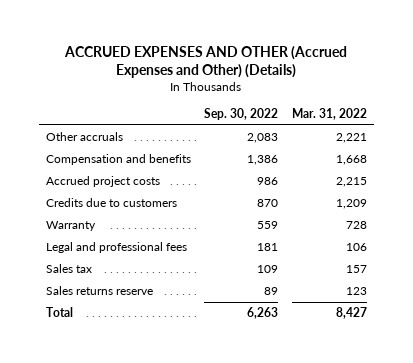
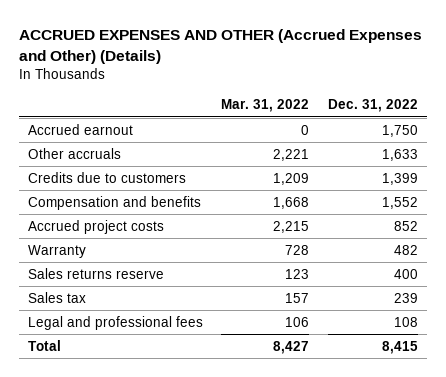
- | Sep. 30, 2022 | Mar. 31, 2022
+ | Mar. 31, 2022 | Dec. 31, 2022
+ Accrued earnout | 0 | 1,750
moved up: Credits due to customers | 1,209 | 1,399
moved down: Sales tax | 157 | 239
moved down: Legal and professional fees | 106 | 108

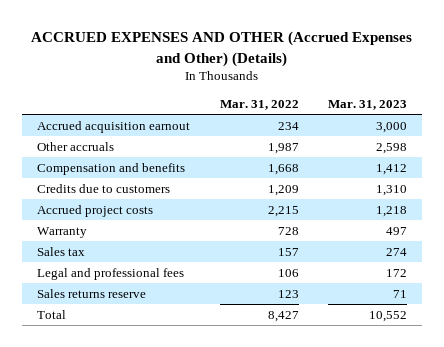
- | Mar. 31, 2022 | Dec. 31, 2022
+ | Mar. 31, 2022 | Mar. 31, 2023
- Accrued earnout | 0 | 1,750
- Other accruals | 2,221 | 1,633
+ Accrued acquisition earnout | 234 | 3,000
+ Other accruals | 1,987 | 2,598
moved down: Credits due to customers | 1,209 | 1,310
moved down: Sales returns reserve | 123 | 71

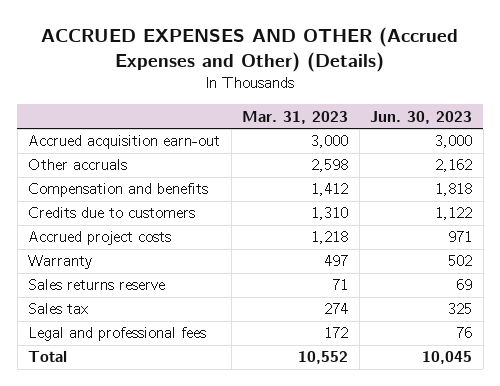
- | Mar. 31, 2022 | Mar. 31, 2023
+ | Mar. 31, 2023 | Jun. 30, 2023
- Accrued acquisition earnout | 234 | 3,000
+ Accrued acquisition earn-out | 3,000 | 3,000
moved up: Sales returns reserve | 71 | 69

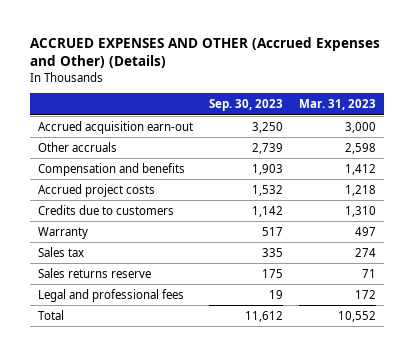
- | Mar. 31, 2023 | Jun. 30, 2023
+ | Sep. 30, 2023 | Mar. 31, 2023
moved down: Credits due to customers | 1,142 | 1,310
moved down: Sales returns reserve | 175 | 71

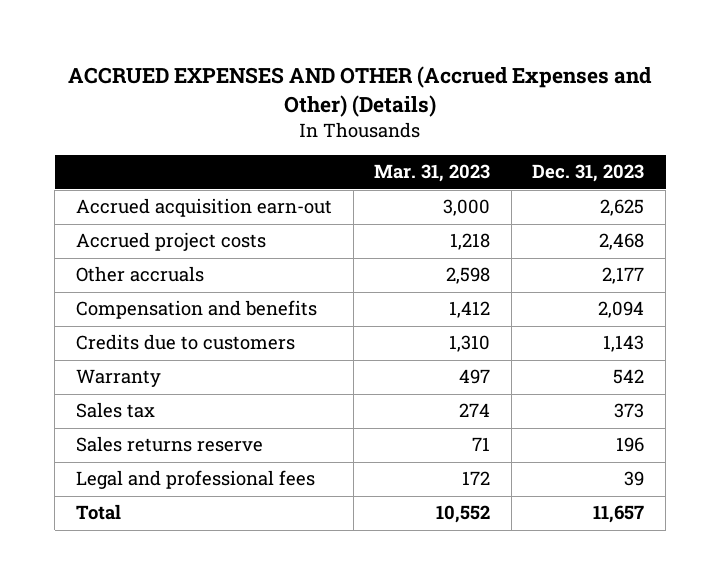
- | Sep. 30, 2023 | Mar. 31, 2023
+ | Mar. 31, 2023 | Dec. 31, 2023
moved up: Accrued project costs | 1,218 | 2,468

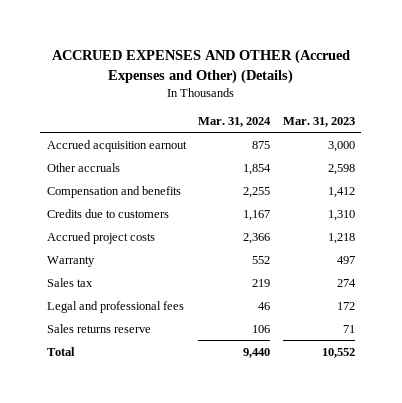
- | Mar. 31, 2023 | Dec. 31, 2023
+ | Mar. 31, 2024 | Mar. 31, 2023
- Accrued acquisition earn-out | 3,000 | 2,625
+ Accrued acquisition earnout | 875 | 3,000
moved down: Accrued project costs | 2,366 | 1,218
moved down: Sales returns reserve | 106 | 71

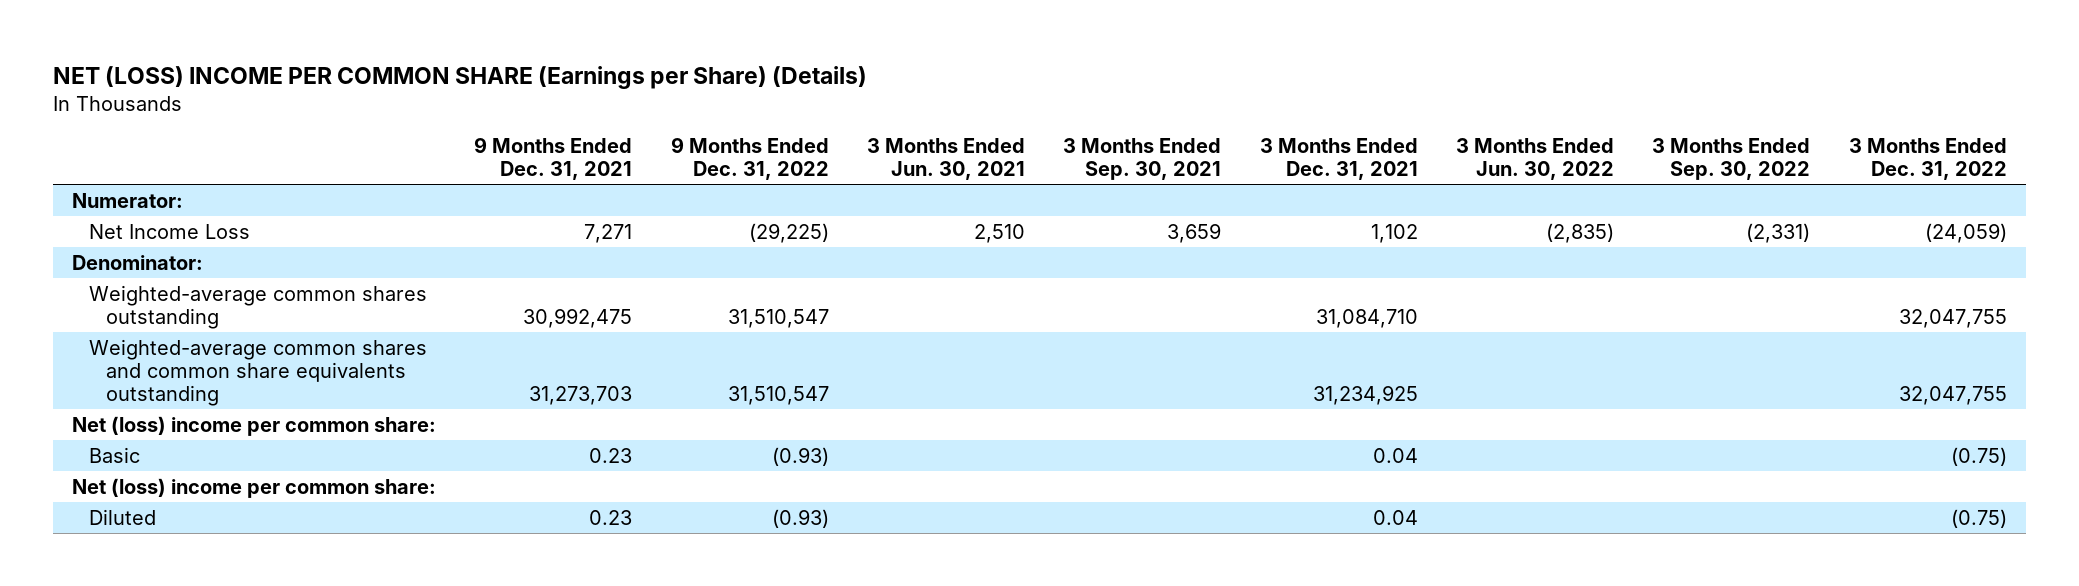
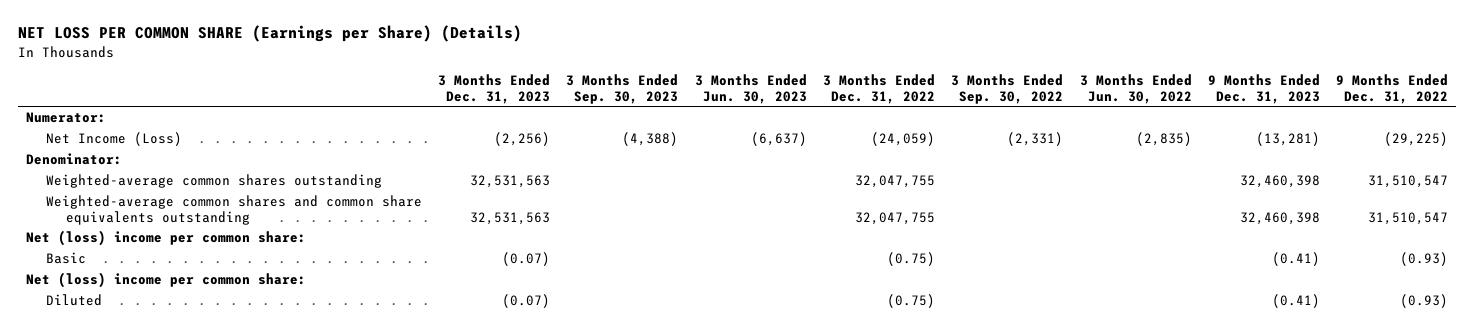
- NET (LOSS) INCOME PER COMMON SHARE (Earnings per Share) (Details)
+ NET LOSS PER COMMON SHARE (Earnings per Share) (Details)
- | 9 Months Ended Dec. 31, 2021 | 9 Months Ended Dec. 31, 2022 | 3 Months Ended Jun. 30, 2021 | 3 Months Ended Sep. 30, 2021 | 3 Months Ended Dec. 31, 2021 | 3 Months Ended Jun. 30, 2022 | 3 Months Ended Sep. 30, 2022 | 3 Months Ended Dec. 31, 2022
+ | 3 Months Ended Dec. 31, 2023 | 3 Months Ended Sep. 30, 2023 | 3 Months Ended Jun. 30, 2023 | 3 Months Ended Dec. 31, 2022 | 3 Months Ended Sep. 30, 2022 | 3 Months Ended Jun. 30, 2022 | 9 Months Ended Dec. 31, 2023 | 9 Months Ended Dec. 31, 2022
- Net Income Loss | 7,271 | (29,225) | 2,510 | 3,659 | 1,102 | (2,835) | (2,331) | (24,059)
+ Net Income (Loss) | (2,256) | (4,388) | (6,637) | (24,059) | (2,331) | (2,835) | (13,281) | (29,225)

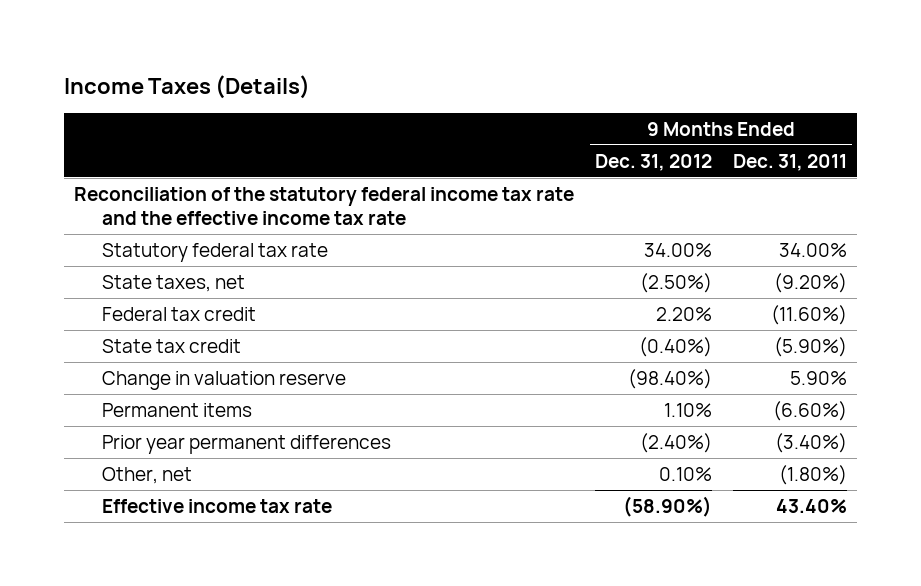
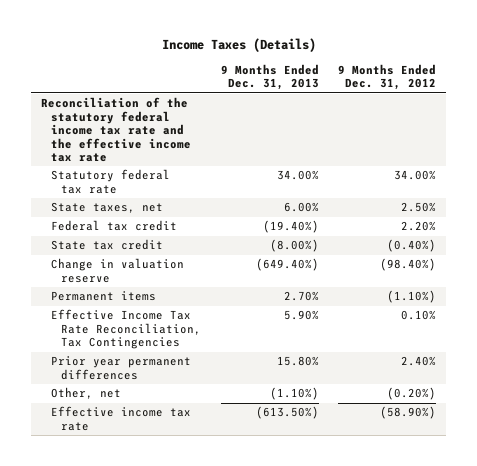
- | 9 Months Ended Dec. 31, 2012 | 9 Months Ended Dec. 31, 2011
+ | 9 Months Ended Dec. 31, 2013 | 9 Months Ended Dec. 31, 2012
- State taxes, net | (2.50%) | (9.20%)
+ State taxes, net | 6.00% | 2.50%
- Permanent items | 1.10% | (6.60%)
- Prior year permanent differences | (2.40%) | (3.40%)
- Other, net | 0.10% | (1.80%)
+ Permanent items | 2.70% | (1.10%)
+ Effective Income Tax Rate Reconciliation, Tax Contingencies | 5.90% | 0.10%
+ Prior year permanent differences | 15.80% | 2.40%
+ Other, net | (1.10%) | (0.20%)

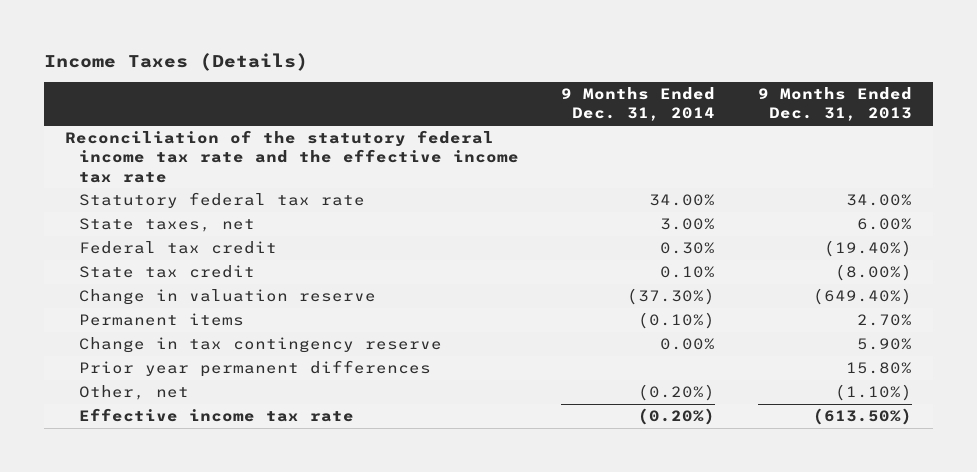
- | 9 Months Ended Dec. 31, 2013 | 9 Months Ended Dec. 31, 2012
+ | 9 Months Ended Dec. 31, 2014 | 9 Months Ended Dec. 31, 2013
- Effective Income Tax Rate Reconciliation, Tax Contingencies | 5.90% | 0.10%
+ Change in tax contingency reserve | 0.00% | 5.90%

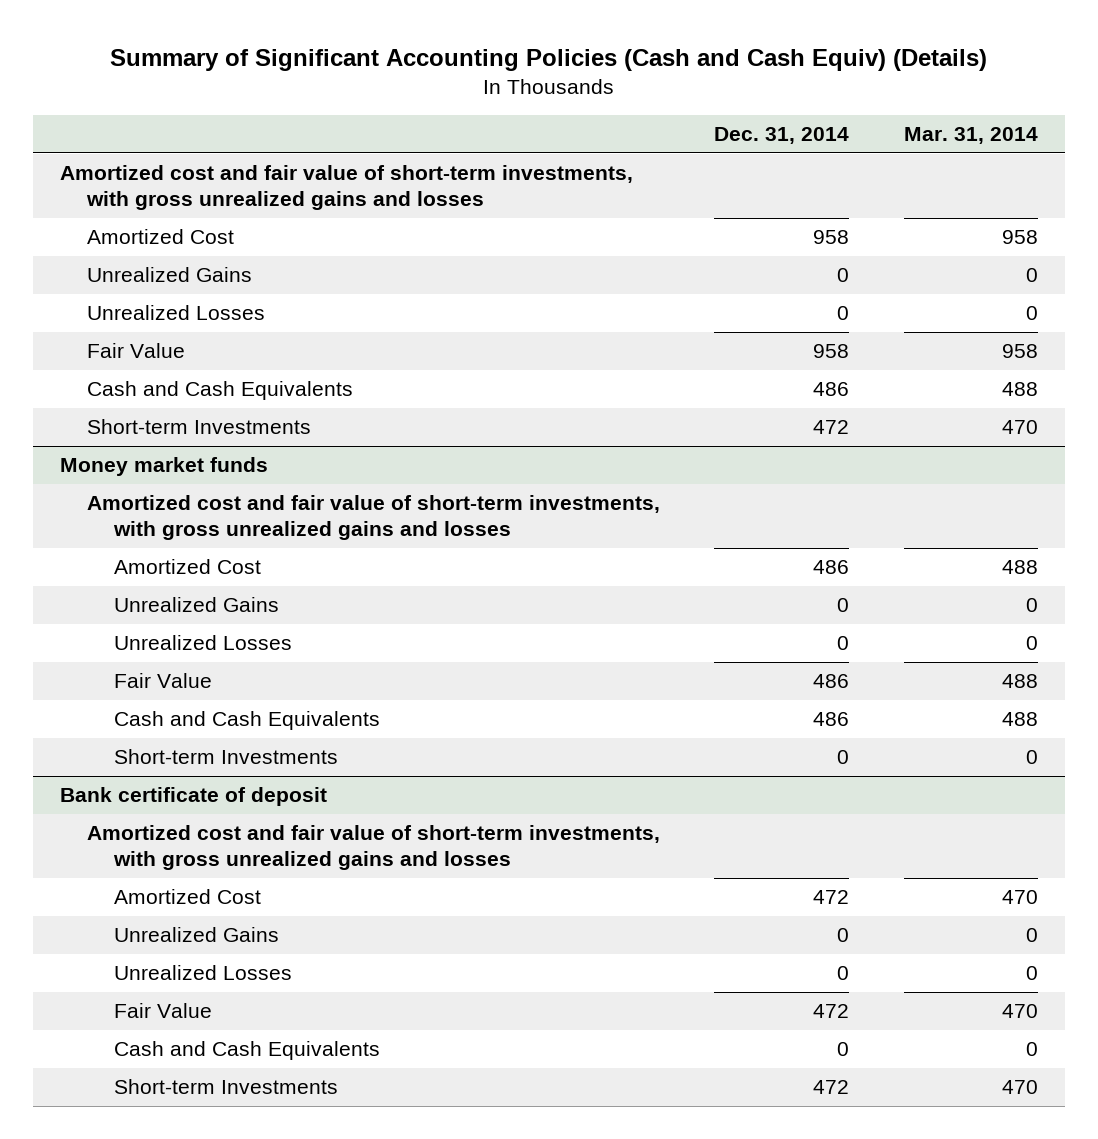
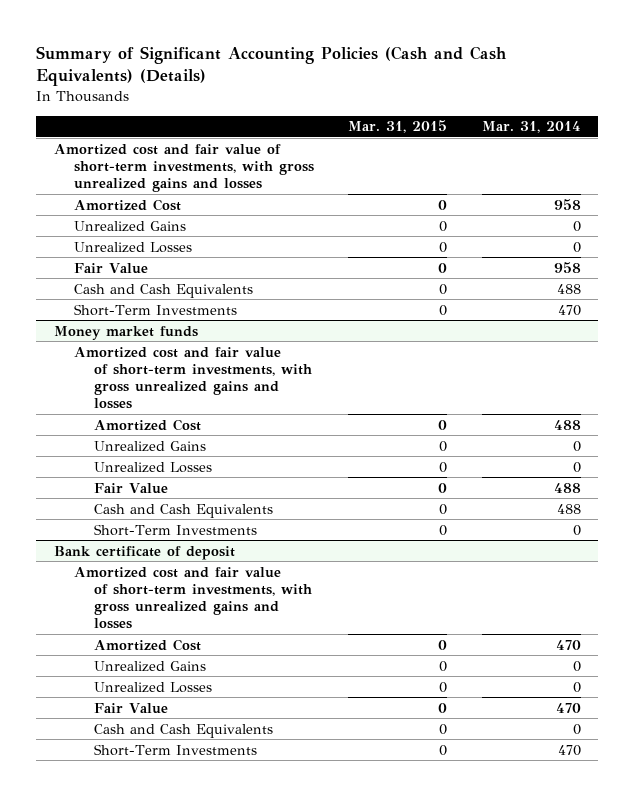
- Summary of Significant Accounting Policies (Cash and Cash Equiv) (Details)
+ Summary of Significant Accounting Policies (Cash and Cash Equivalents) (Details)
- | Dec. 31, 2014 | Mar. 31, 2014
+ | Mar. 31, 2015 | Mar. 31, 2014
- Short-term Investments | 472 | 470
+ Short-Term Investments | 0 | 470
@ Money market funds
- Short-term Investments | 0 | 0
+ Short-Term Investments | 0 | 0
@ Bank certificate of deposit
- Short-term Investments | 472 | 470
+ Short-Term Investments | 0 | 470

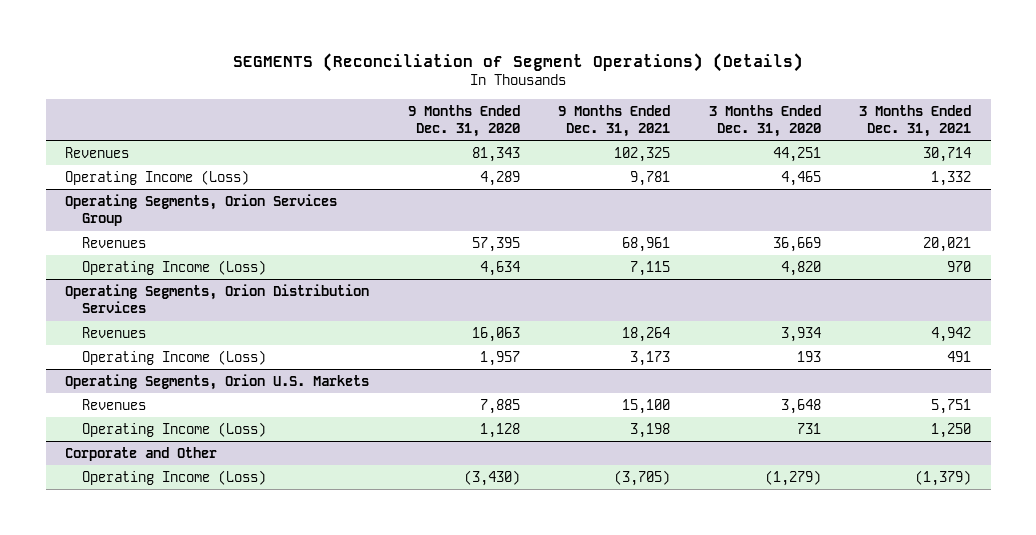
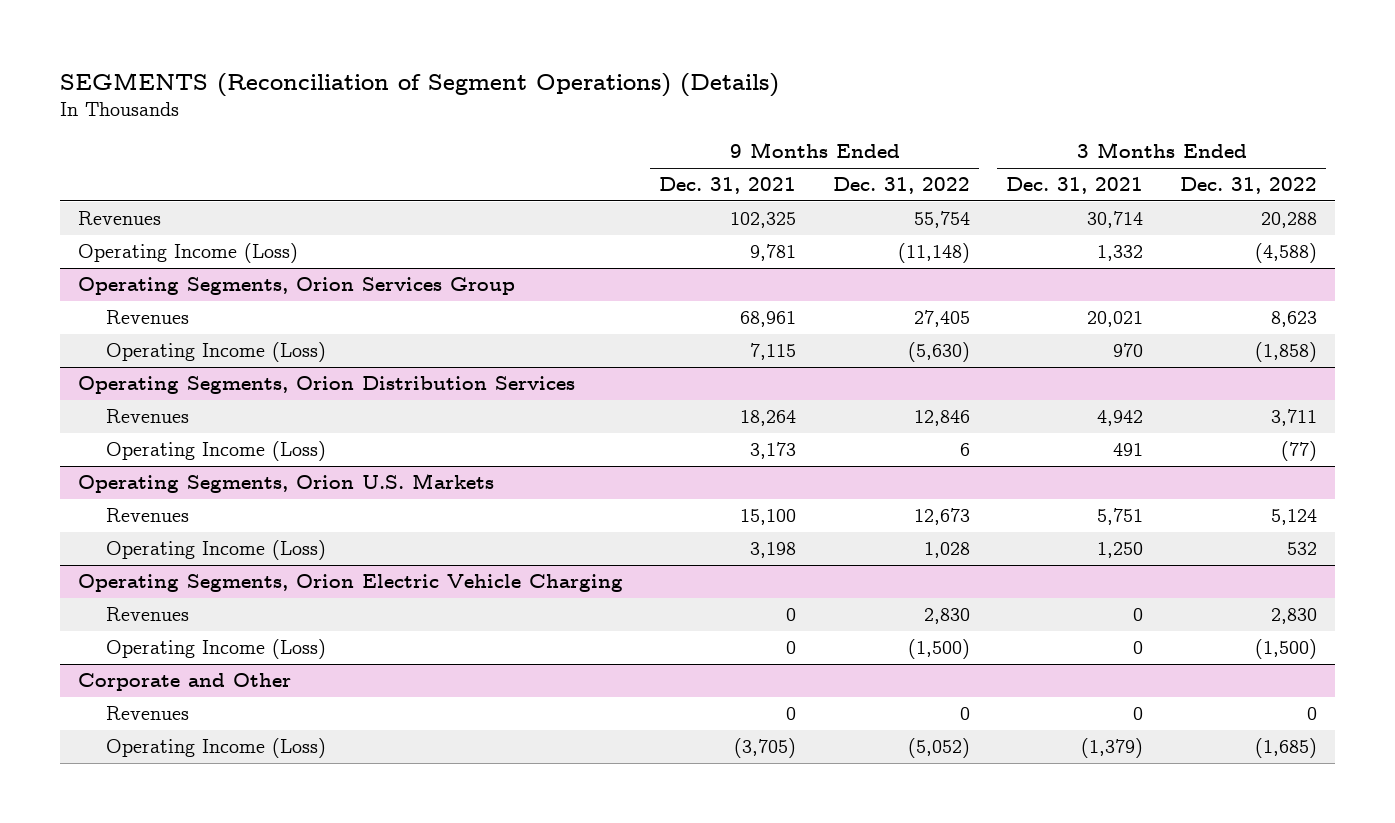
- | 9 Months Ended Dec. 31, 2020 | 9 Months Ended Dec. 31, 2021 | 3 Months Ended Dec. 31, 2020 | 3 Months Ended Dec. 31, 2021
+ | 9 Months Ended Dec. 31, 2021 | 9 Months Ended Dec. 31, 2022 | 3 Months Ended Dec. 31, 2021 | 3 Months Ended Dec. 31, 2022
+ Operating Segments, Orion Electric Vehicle Charging
+ Revenues | 0 | 2,830 | 0 | 2,830
+ Operating Income (Loss) | 0 | (1,500) | 0 | (1,500)
@ Corporate and Other
+ Revenues | 0 | 0 | 0 | 0

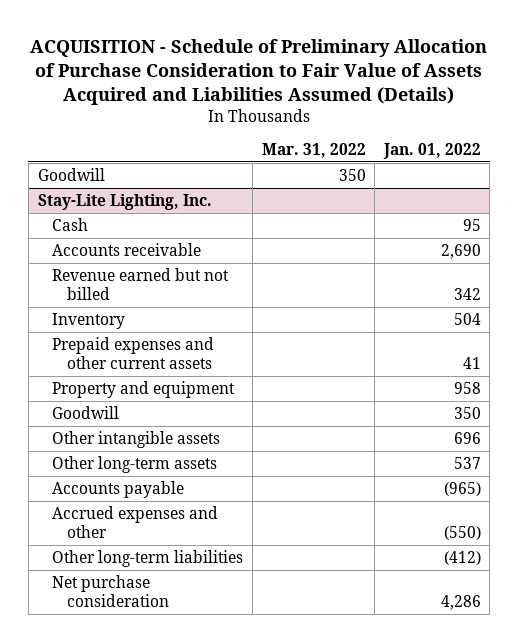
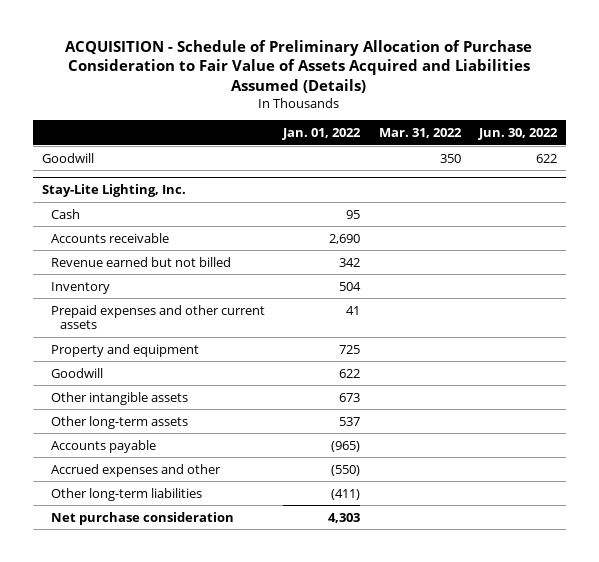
- | Mar. 31, 2022 | Jan. 01, 2022
+ | Jan. 01, 2022 | Mar. 31, 2022 | Jun. 30, 2022
@ Stay-Lite Lighting, Inc.
- Property and equipment | | 958
- Goodwill | | 350
- Other intangible assets | | 696
+ Property and equipment | 725 | |
+ Goodwill | 622 | |
+ Other intangible assets | 673 | |
- Other long-term liabilities | | (412)
- Net purchase consideration | | 4,286
+ Other long-term liabilities | (411) | |
+ Net purchase consideration | 4,303 | |

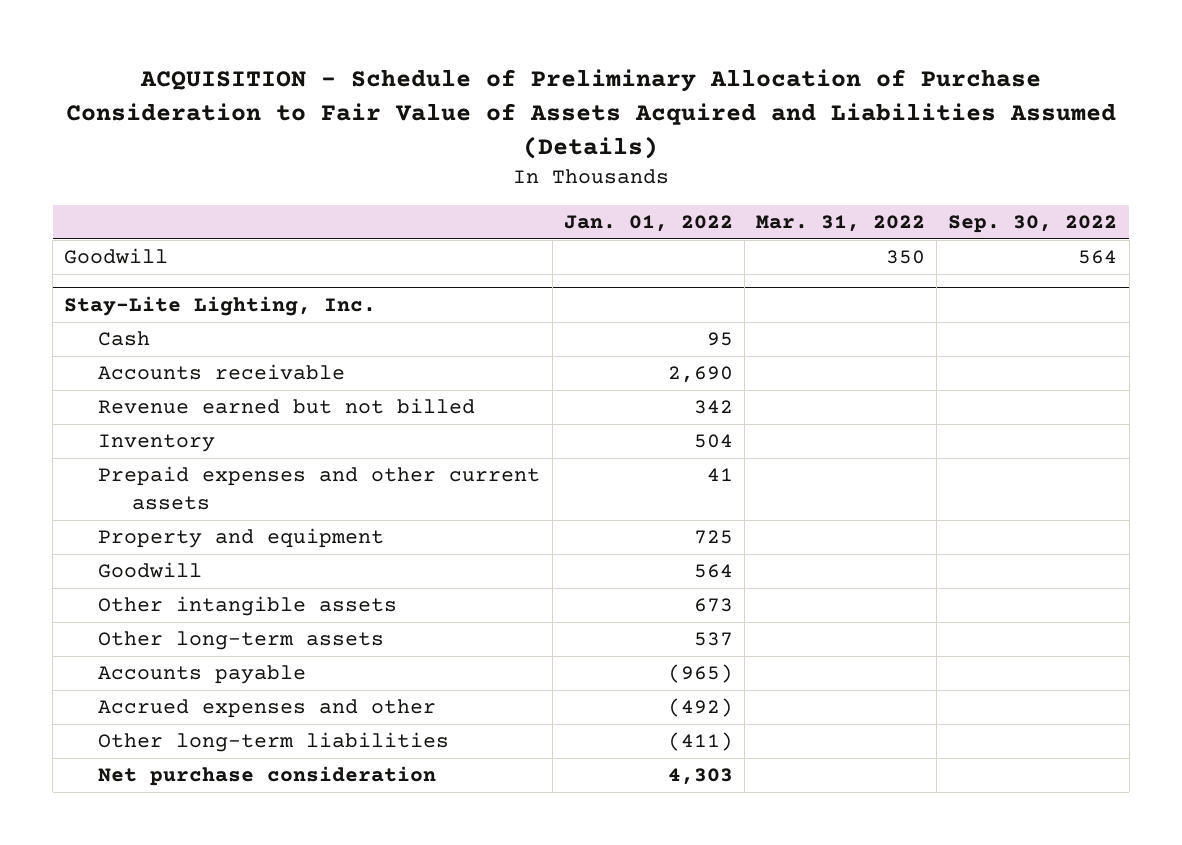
- | Jan. 01, 2022 | Mar. 31, 2022 | Jun. 30, 2022
+ | Jan. 01, 2022 | Mar. 31, 2022 | Sep. 30, 2022
@ Stay-Lite Lighting, Inc.
- Goodwill | 622 | |
+ Goodwill | 564 | |
- Accrued expenses and other | (550) | |
+ Accrued expenses and other | (492) | |

